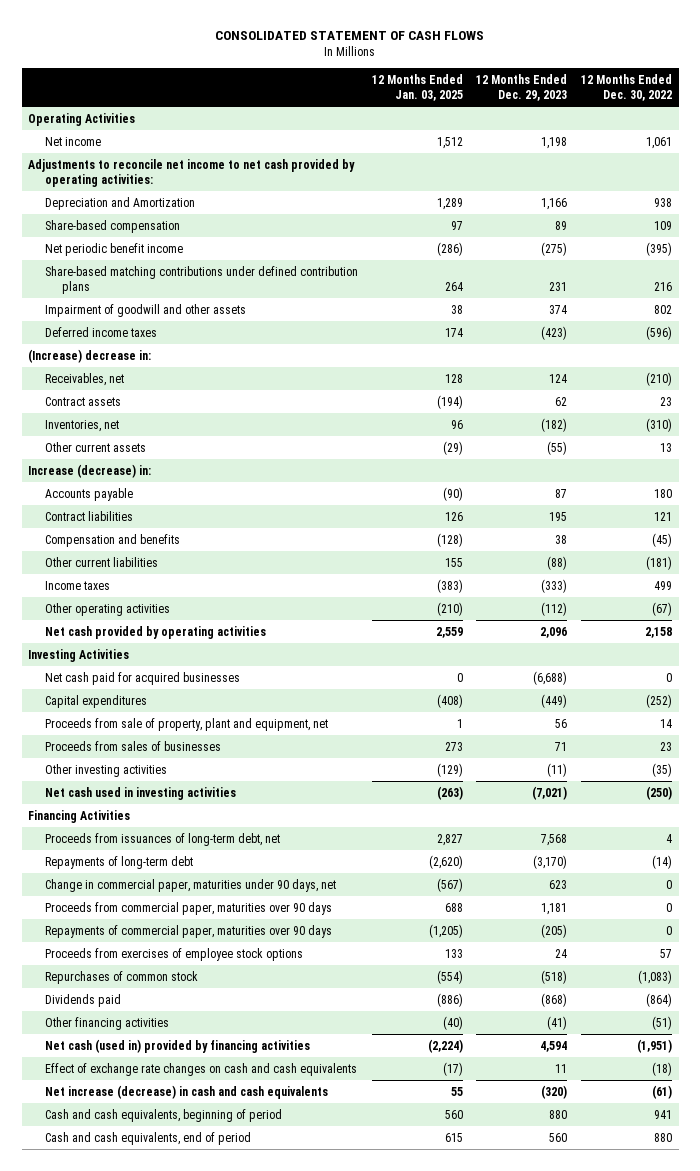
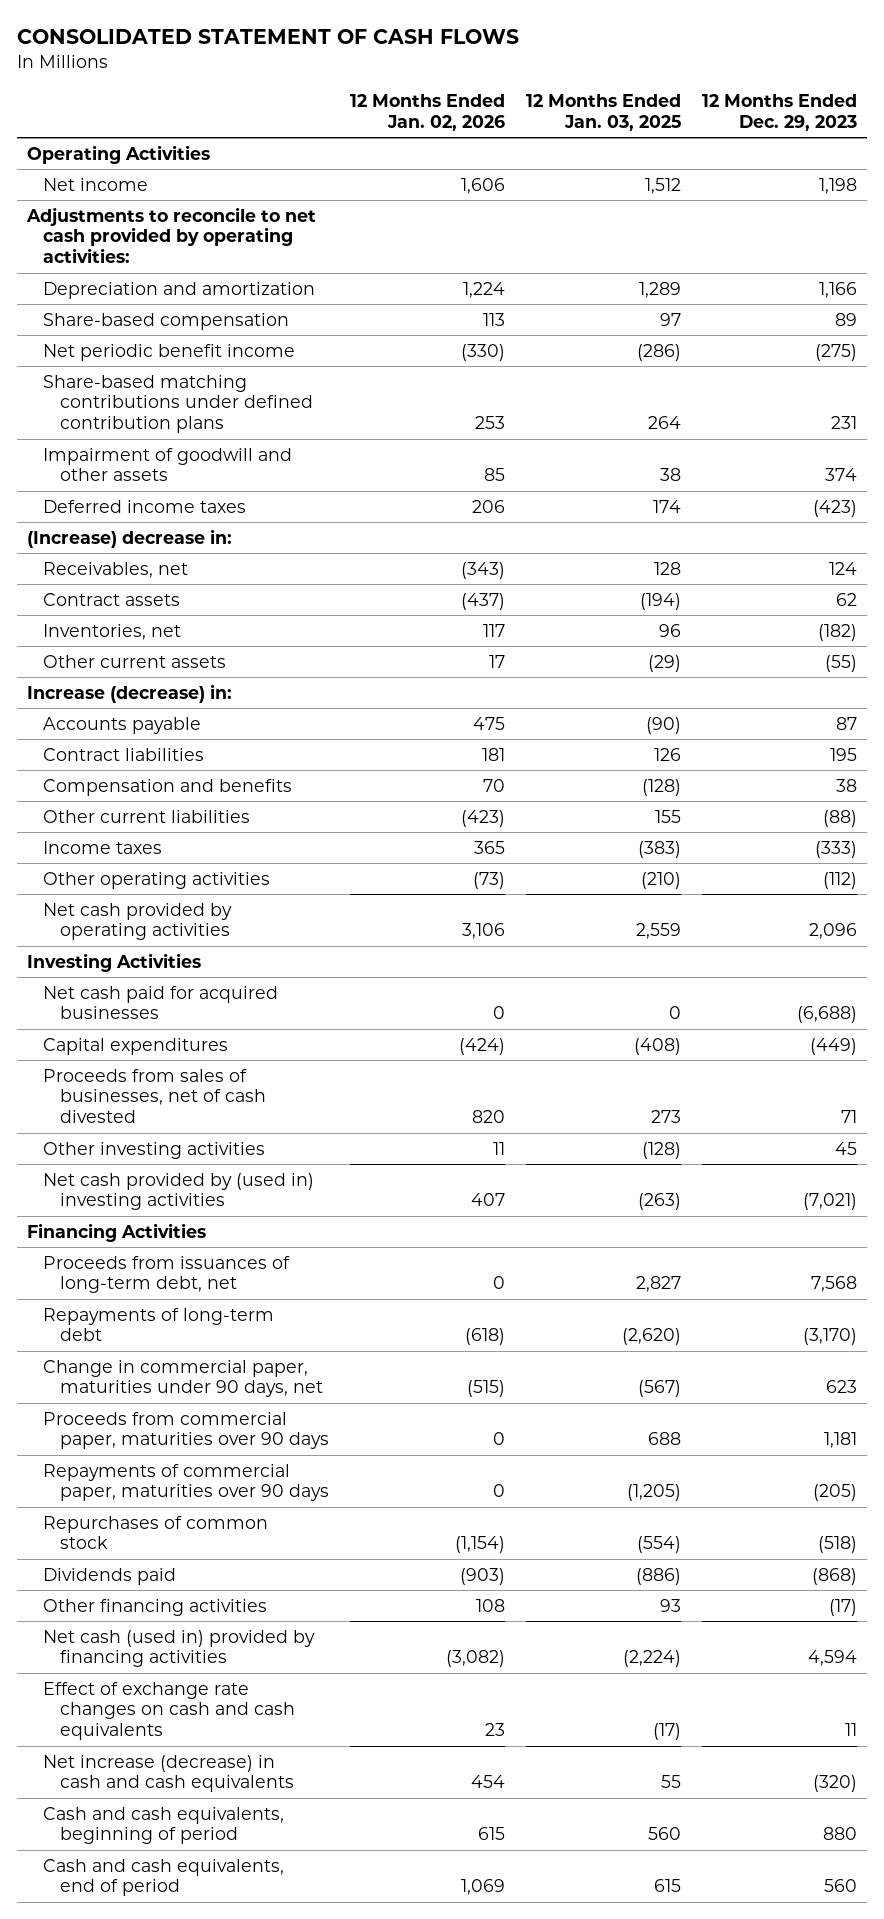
- | 12 Months Ended Jan. 03, 2025 | 12 Months Ended Dec. 29, 2023 | 12 Months Ended Dec. 30, 2022
+ | 12 Months Ended Jan. 02, 2026 | 12 Months Ended Jan. 03, 2025 | 12 Months Ended Dec. 29, 2023
- Adjustments to reconcile net income to net cash provided by operating activities:
- Depreciation and Amortization | 1,289 | 1,166 | 938
+ Adjustments to reconcile to net cash provided by operating activities:
+ Depreciation and amortization | 1,224 | 1,289 | 1,166
- Proceeds from sale of property, plant and equipment, net | 1 | 56 | 14
- Proceeds from sales of businesses | 273 | 71 | 23
- Other investing activities | (129) | (11) | (35)
- Net cash used in investing activities | (263) | (7,021) | (250)
+ Proceeds from sales of businesses, net of cash divested | 820 | 273 | 71
+ Other investing activities | 11 | (128) | 45
+ Net cash provided by (used in) investing activities | 407 | (263) | (7,021)
- Proceeds from exercises of employee stock options | 133 | 24 | 57
- Other financing activities | (40) | (41) | (51)
+ Other financing activities | 108 | 93 | (17)

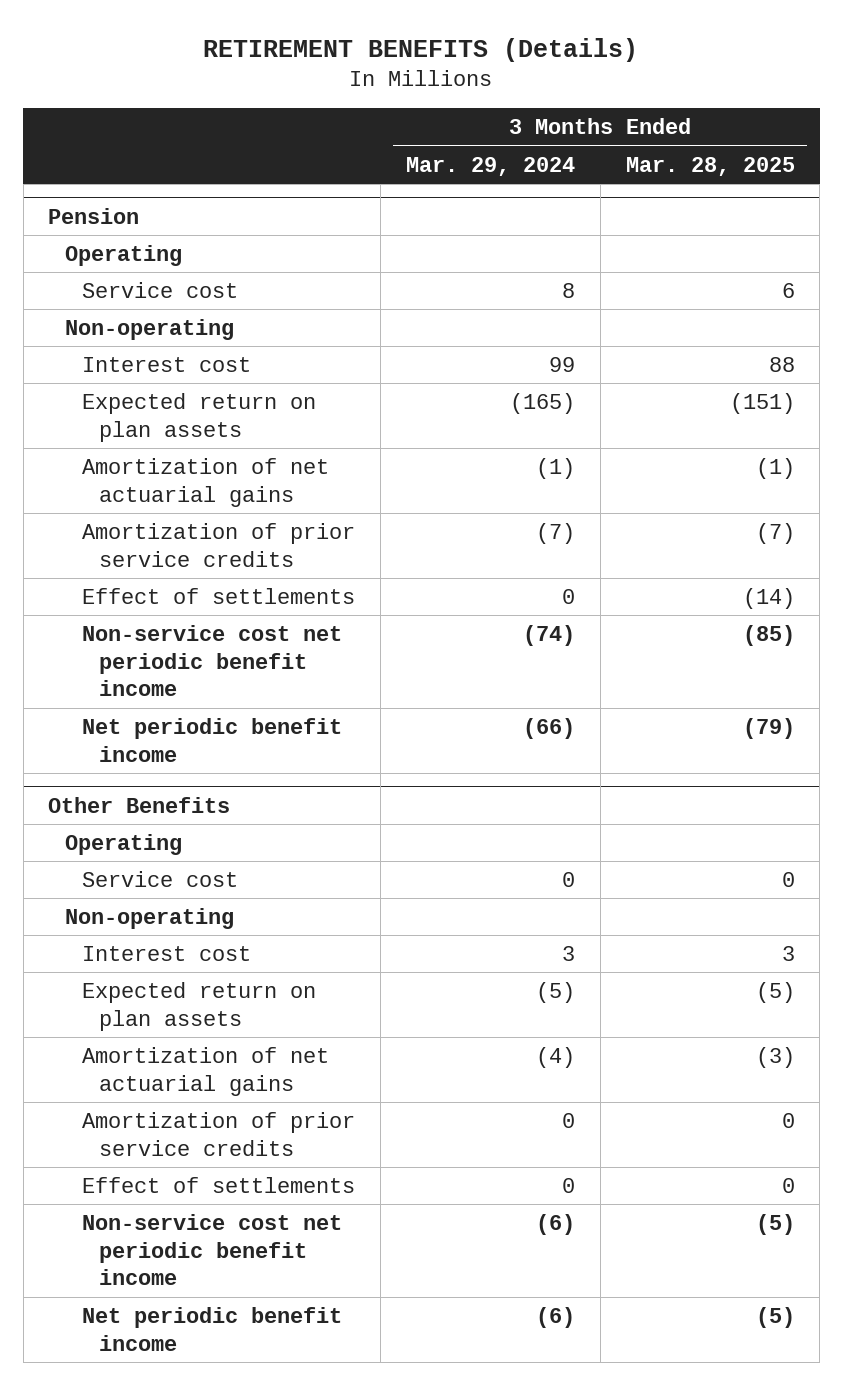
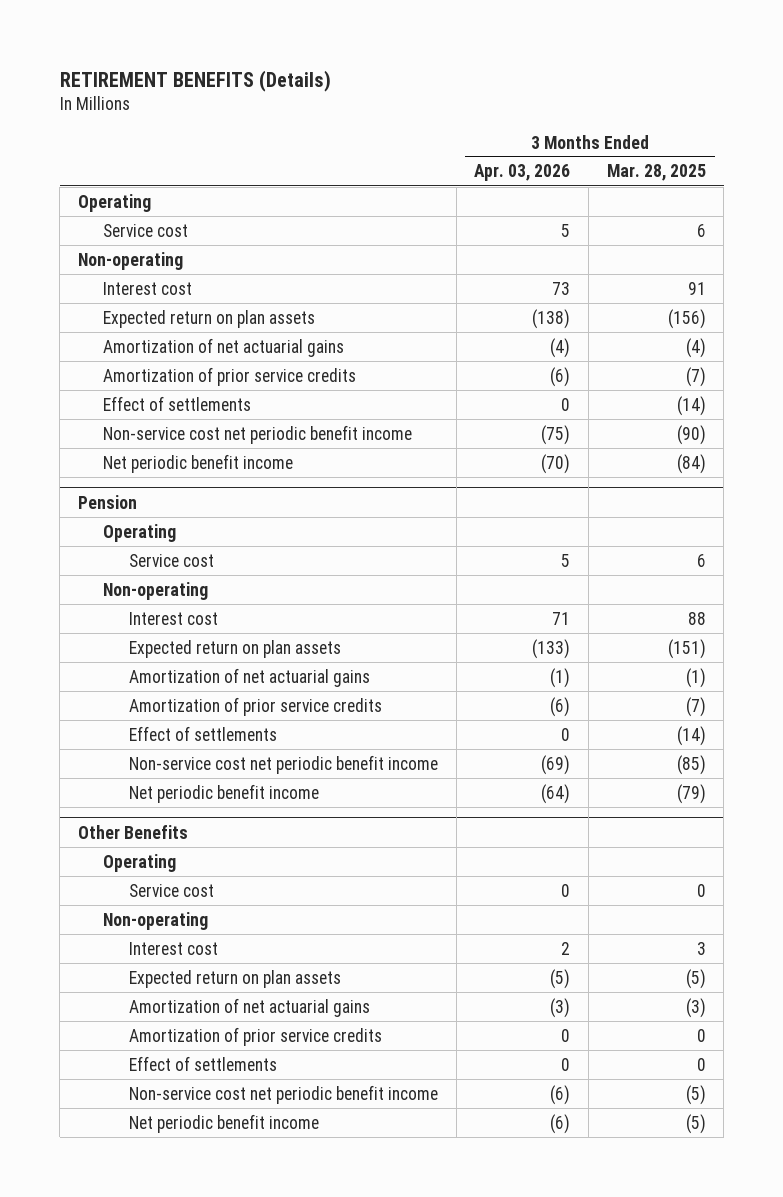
- | 3 Months Ended Mar. 29, 2024 | 3 Months Ended Mar. 28, 2025
+ | 3 Months Ended Apr. 03, 2026 | 3 Months Ended Mar. 28, 2025
+ Operating
+ Service cost | 5 | 6
+ Non-operating
+ Interest cost | 73 | 91
+ Expected return on plan assets | (138) | (156)
+ Amortization of net actuarial gains | (4) | (4)
+ Amortization of prior service credits | (6) | (7)
+ Effect of settlements | 0 | (14)
+ Non-service cost net periodic benefit income | (75) | (90)
+ Net periodic benefit income | (70) | (84)

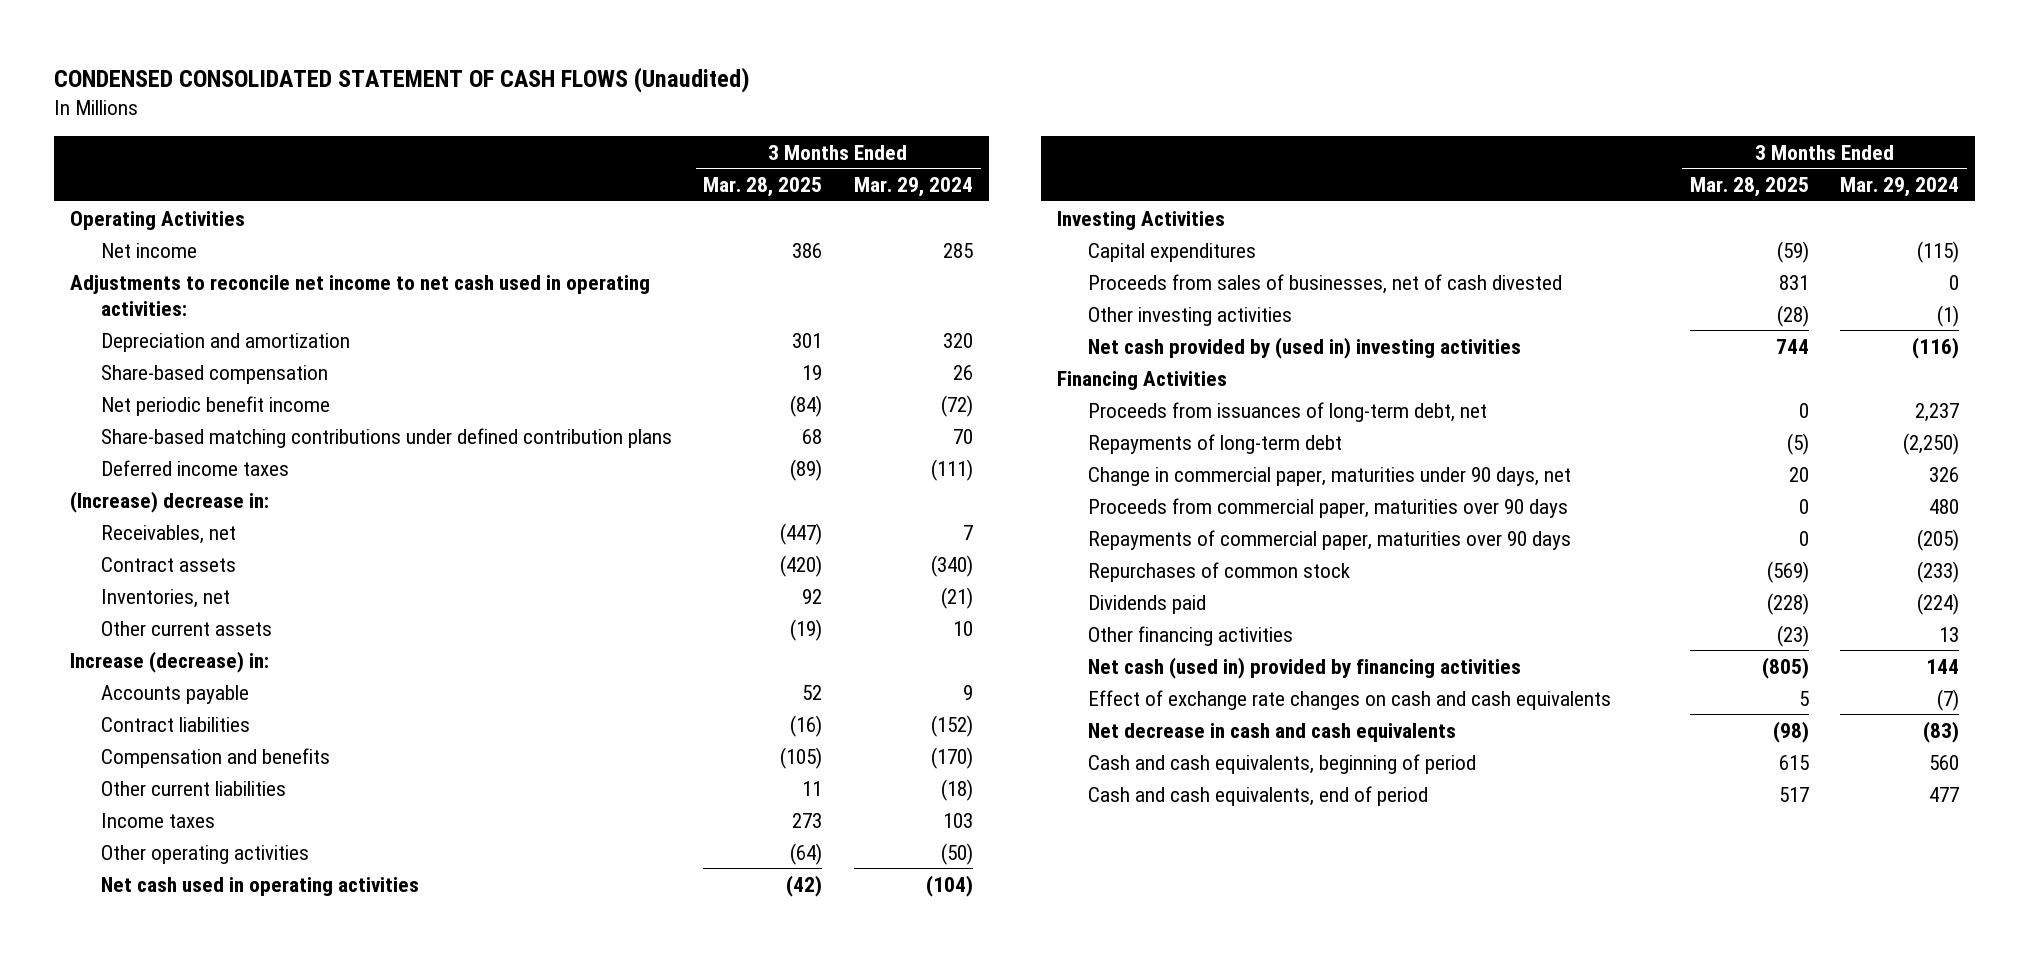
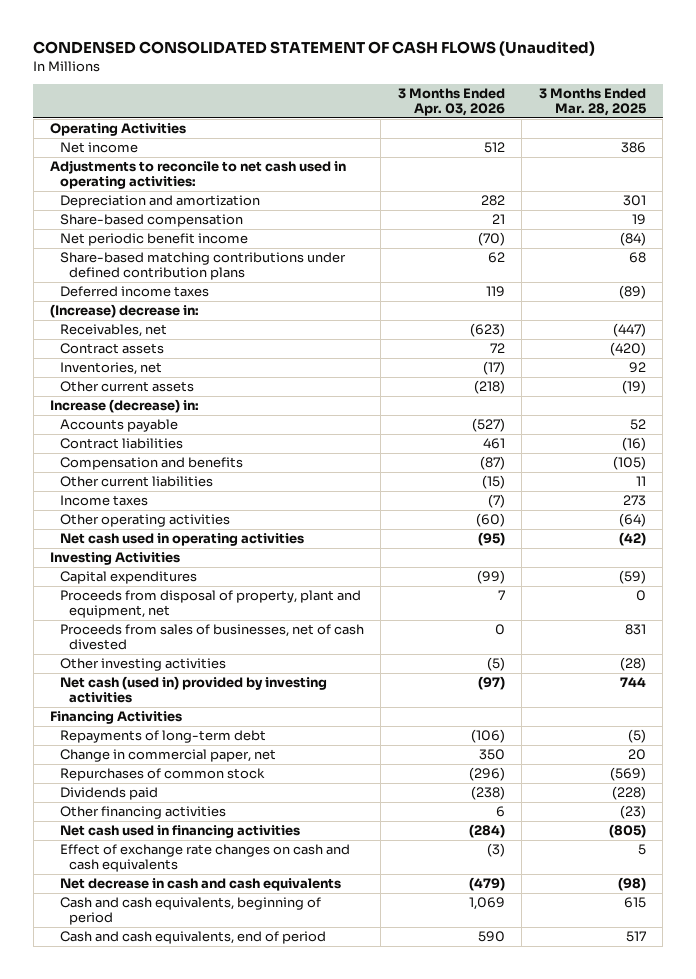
- | 3 Months Ended Mar. 28, 2025 | 3 Months Ended Mar. 29, 2024
+ | 3 Months Ended Apr. 03, 2026 | 3 Months Ended Mar. 28, 2025
- Adjustments to reconcile net income to net cash used in operating activities:
+ Adjustments to reconcile to net cash used in operating activities:
+ Proceeds from disposal of property, plant and equipment, net | 7 | 0
- Net cash provided by (used in) investing activities | 744 | (116)
+ Net cash (used in) provided by investing activities | (97) | 744
- Proceeds from issuances of long-term debt, net | 0 | 2,237
- Change in commercial paper, maturities under 90 days, net | 20 | 326
- Proceeds from commercial paper, maturities over 90 days | 0 | 480
- Repayments of commercial paper, maturities over 90 days | 0 | (205)
+ Change in commercial paper, net | 350 | 20
- Net cash (used in) provided by financing activities | (805) | 144
+ Net cash used in financing activities | (284) | (805)

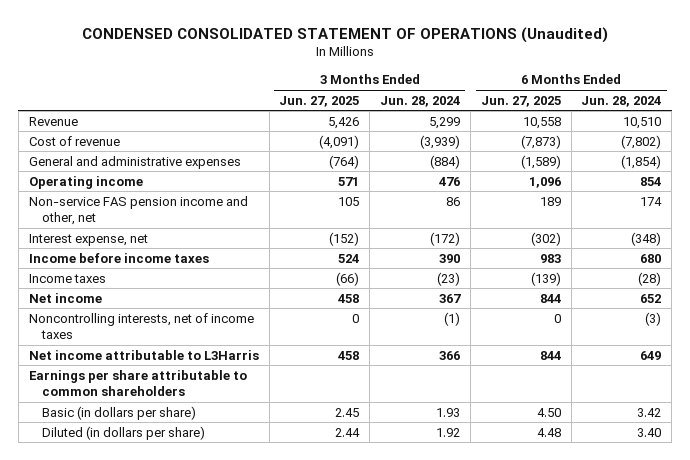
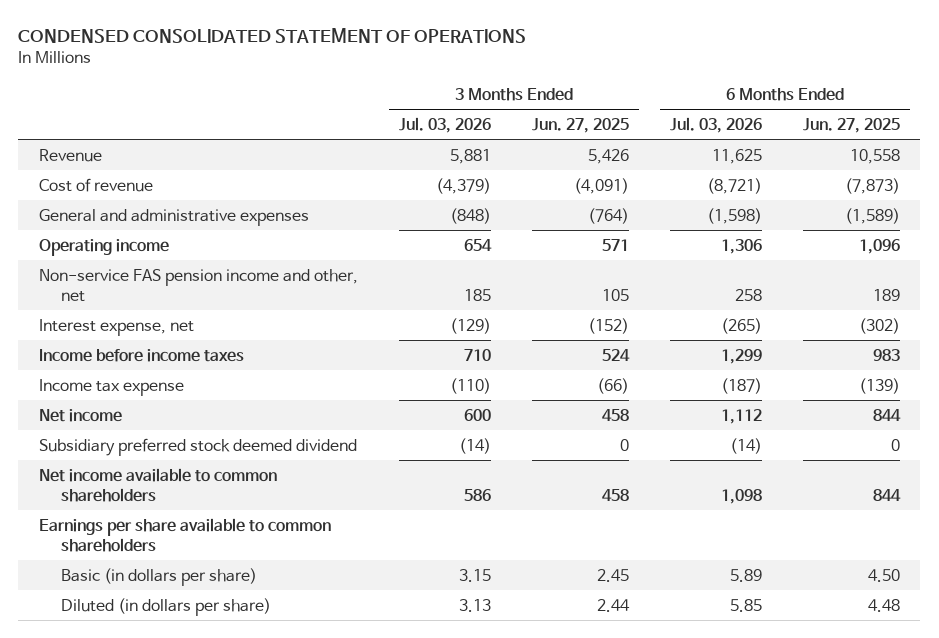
- CONDENSED CONSOLIDATED STATEMENT OF OPERATIONS (Unaudited)
+ CONDENSED CONSOLIDATED STATEMENT OF OPERATIONS
- | 3 Months Ended Jun. 27, 2025 | 3 Months Ended Jun. 28, 2024 | 6 Months Ended Jun. 27, 2025 | 6 Months Ended Jun. 28, 2024
+ | 3 Months Ended Jul. 03, 2026 | 3 Months Ended Jun. 27, 2025 | 6 Months Ended Jul. 03, 2026 | 6 Months Ended Jun. 27, 2025
- Income taxes | (66) | (23) | (139) | (28)
+ Income tax expense | (110) | (66) | (187) | (139)
- Noncontrolling interests, net of income taxes | 0 | (1) | 0 | (3)
- Net income attributable to L3Harris | 458 | 366 | 844 | 649
- Earnings per share attributable to common shareholders
+ Subsidiary preferred stock deemed dividend | (14) | 0 | (14) | 0
+ Net income available to common shareholders | 586 | 458 | 1,098 | 844
+ Earnings per share available to common shareholders

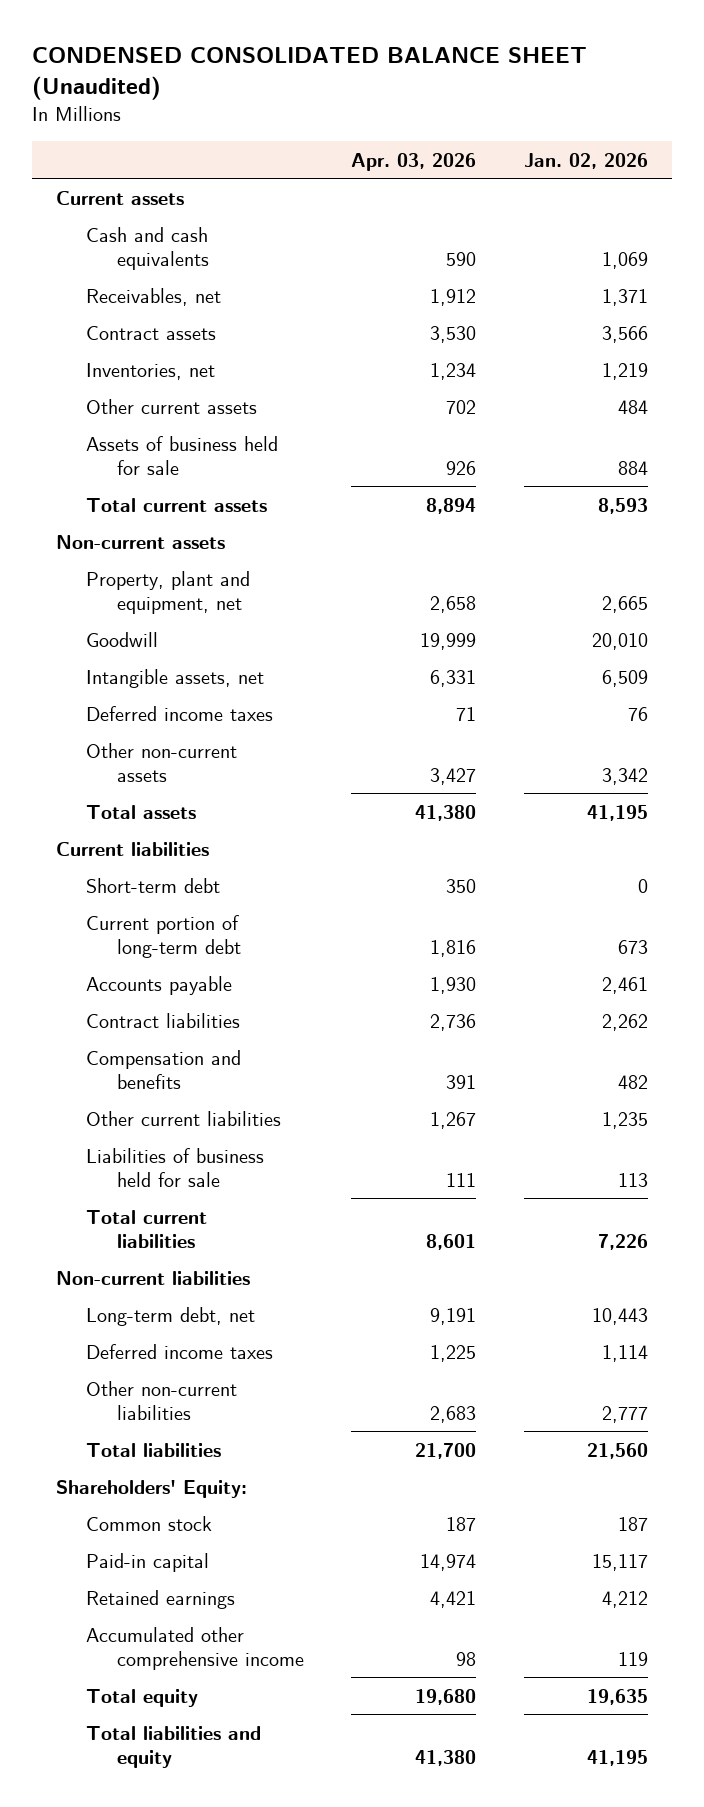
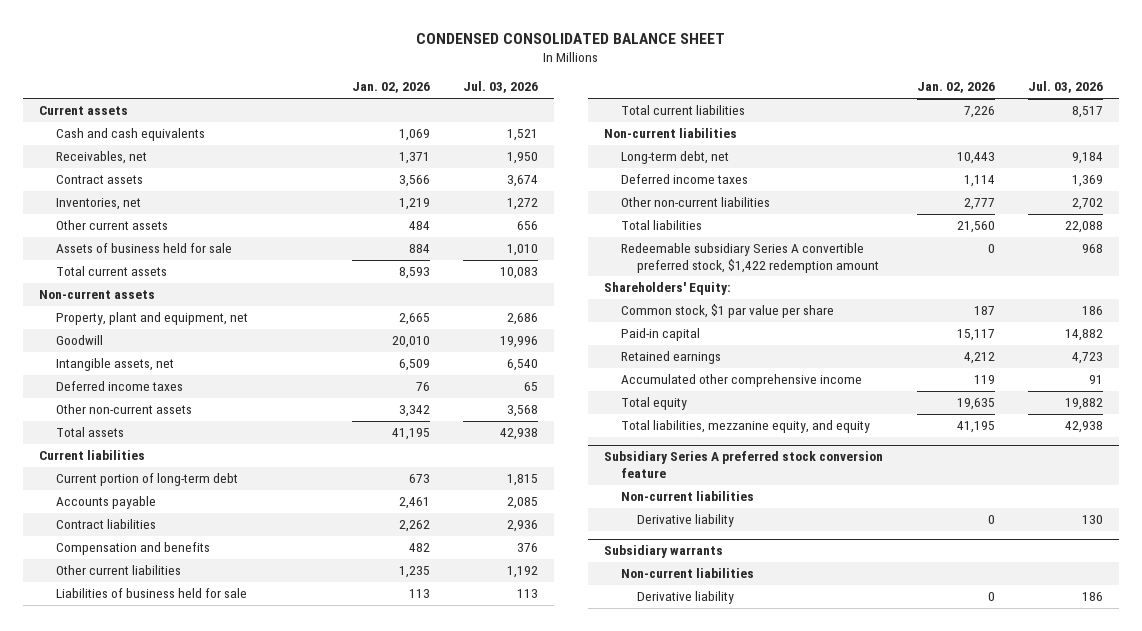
- CONDENSED CONSOLIDATED BALANCE SHEET (Unaudited)
+ CONDENSED CONSOLIDATED BALANCE SHEET
- | Apr. 03, 2026 | Jan. 02, 2026
+ | Jan. 02, 2026 | Jul. 03, 2026
- Short-term debt | 350 | 0
+ Redeemable subsidiary Series A convertible preferred stock, $1,422 redemption amount | 0 | 968
- Common stock | 187 | 187
+ Common stock, $1 par value per share | 187 | 186
- Total liabilities and equity | 41,380 | 41,195
+ Total liabilities, mezzanine equity, and equity | 41,195 | 42,938
+ Subsidiary Series A preferred stock conversion feature
+ Non-current liabilities
+ Derivative liability | 0 | 130
+ Subsidiary warrants
+ Non-current liabilities
+ Derivative liability | 0 | 186

